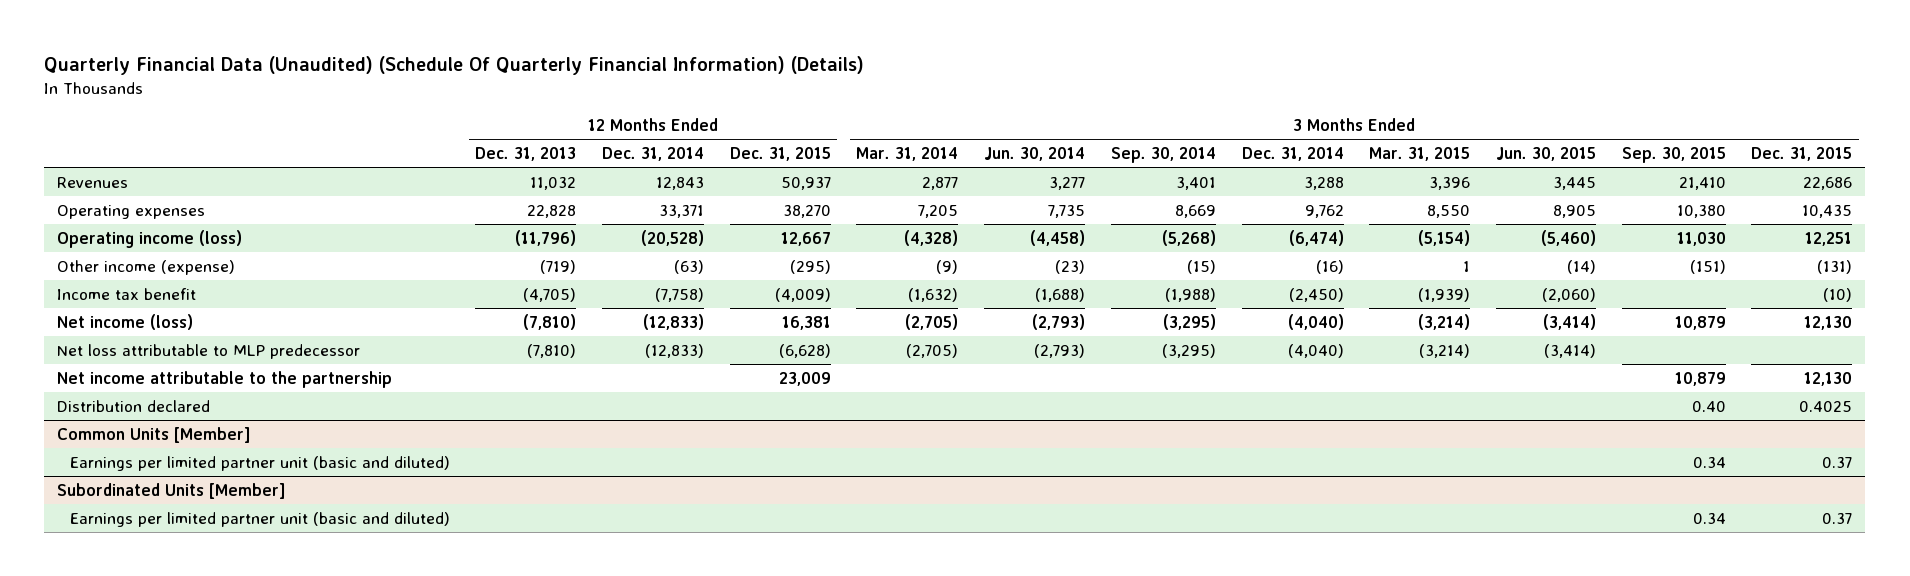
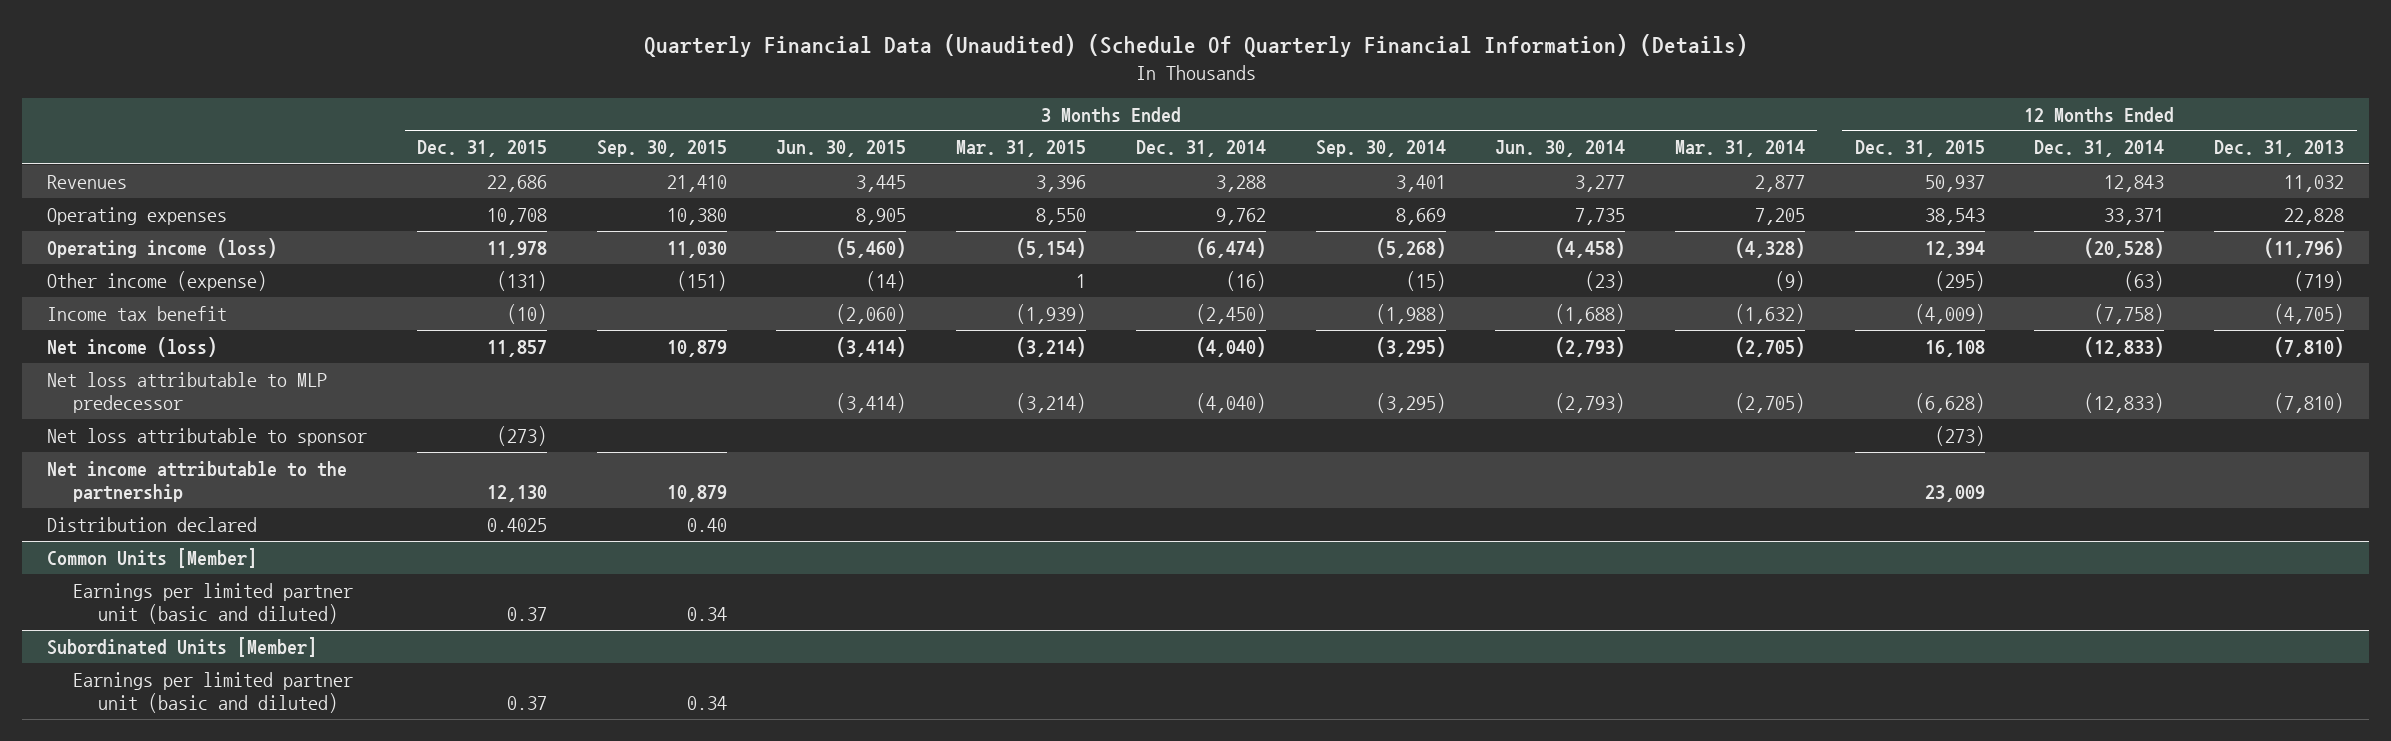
- | 12 Months Ended Dec. 31, 2013 | 12 Months Ended Dec. 31, 2014 | 12 Months Ended Dec. 31, 2015 | 3 Months Ended Mar. 31, 2014 | 3 Months Ended Jun. 30, 2014 | 3 Months Ended Sep. 30, 2014 | 3 Months Ended Dec. 31, 2014 | 3 Months Ended Mar. 31, 2015 | 3 Months Ended Jun. 30, 2015 | 3 Months Ended Sep. 30, 2015 | 3 Months Ended Dec. 31, 2015
+ | 3 Months Ended Dec. 31, 2015 | 3 Months Ended Sep. 30, 2015 | 3 Months Ended Jun. 30, 2015 | 3 Months Ended Mar. 31, 2015 | 3 Months Ended Dec. 31, 2014 | 3 Months Ended Sep. 30, 2014 | 3 Months Ended Jun. 30, 2014 | 3 Months Ended Mar. 31, 2014 | 12 Months Ended Dec. 31, 2015 | 12 Months Ended Dec. 31, 2014 | 12 Months Ended Dec. 31, 2013
- Operating expenses | 22,828 | 33,371 | 38,270 | 7,205 | 7,735 | 8,669 | 9,762 | 8,550 | 8,905 | 10,380 | 10,435
- Operating income (loss) | (11,796) | (20,528) | 12,667 | (4,328) | (4,458) | (5,268) | (6,474) | (5,154) | (5,460) | 11,030 | 12,251
+ Operating expenses | 10,708 | 10,380 | 8,905 | 8,550 | 9,762 | 8,669 | 7,735 | 7,205 | 38,543 | 33,371 | 22,828
+ Operating income (loss) | 11,978 | 11,030 | (5,460) | (5,154) | (6,474) | (5,268) | (4,458) | (4,328) | 12,394 | (20,528) | (11,796)
- Net income (loss) | (7,810) | (12,833) | 16,381 | (2,705) | (2,793) | (3,295) | (4,040) | (3,214) | (3,414) | 10,879 | 12,130
+ Net income (loss) | 11,857 | 10,879 | (3,414) | (3,214) | (4,040) | (3,295) | (2,793) | (2,705) | 16,108 | (12,833) | (7,810)
+ Net loss attributable to sponsor | (273) | | | | | | | | (273) | |

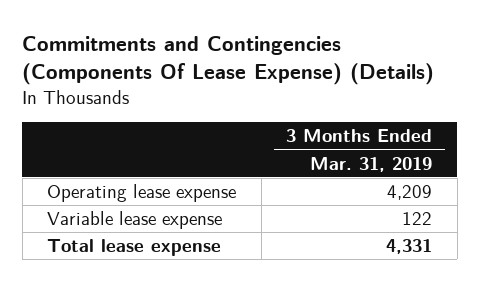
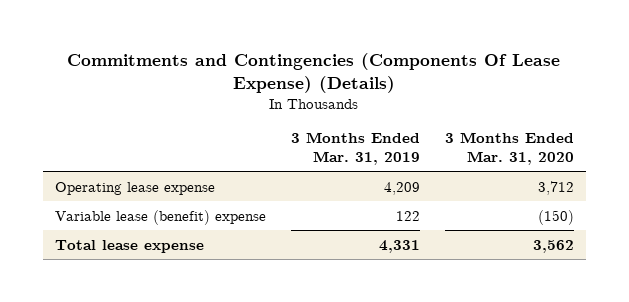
- | 3 Months Ended Mar. 31, 2019
+ | 3 Months Ended Mar. 31, 2019 | 3 Months Ended Mar. 31, 2020
- Variable lease expense | 122
+ Variable lease (benefit) expense | 122 | (150)

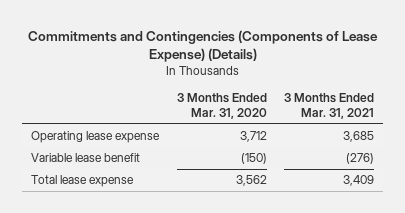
- Commitments and Contingencies (Components Of Lease Expense) (Details)
+ Commitments and Contingencies (Components of Lease Expense) (Details)
- | 3 Months Ended Mar. 31, 2019 | 3 Months Ended Mar. 31, 2020
+ | 3 Months Ended Mar. 31, 2020 | 3 Months Ended Mar. 31, 2021
- Variable lease (benefit) expense | 122 | (150)
+ Variable lease benefit | (150) | (276)

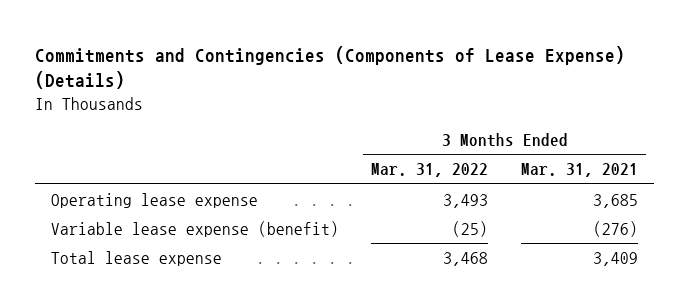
- | 3 Months Ended Mar. 31, 2020 | 3 Months Ended Mar. 31, 2021
+ | 3 Months Ended Mar. 31, 2022 | 3 Months Ended Mar. 31, 2021
- Variable lease benefit | (150) | (276)
+ Variable lease expense (benefit) | (25) | (276)

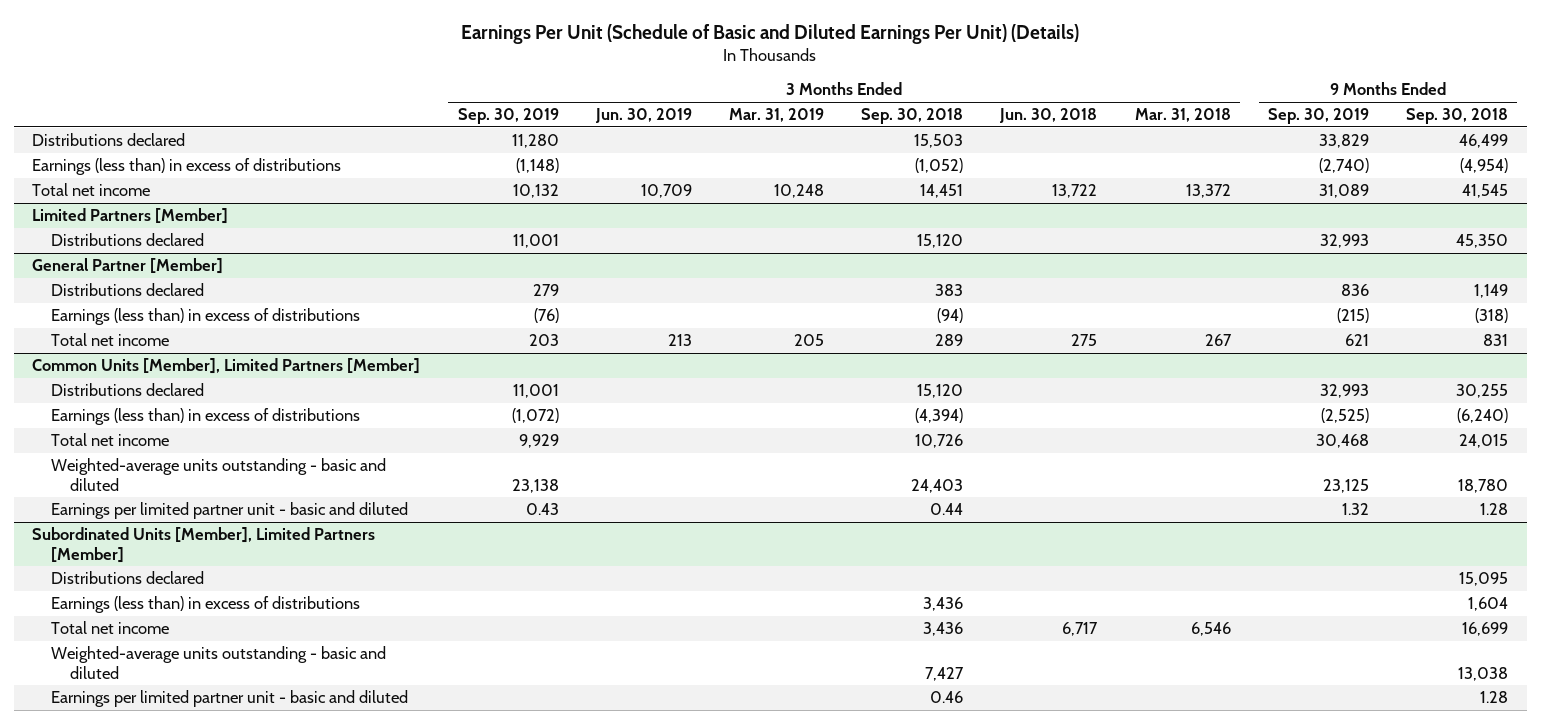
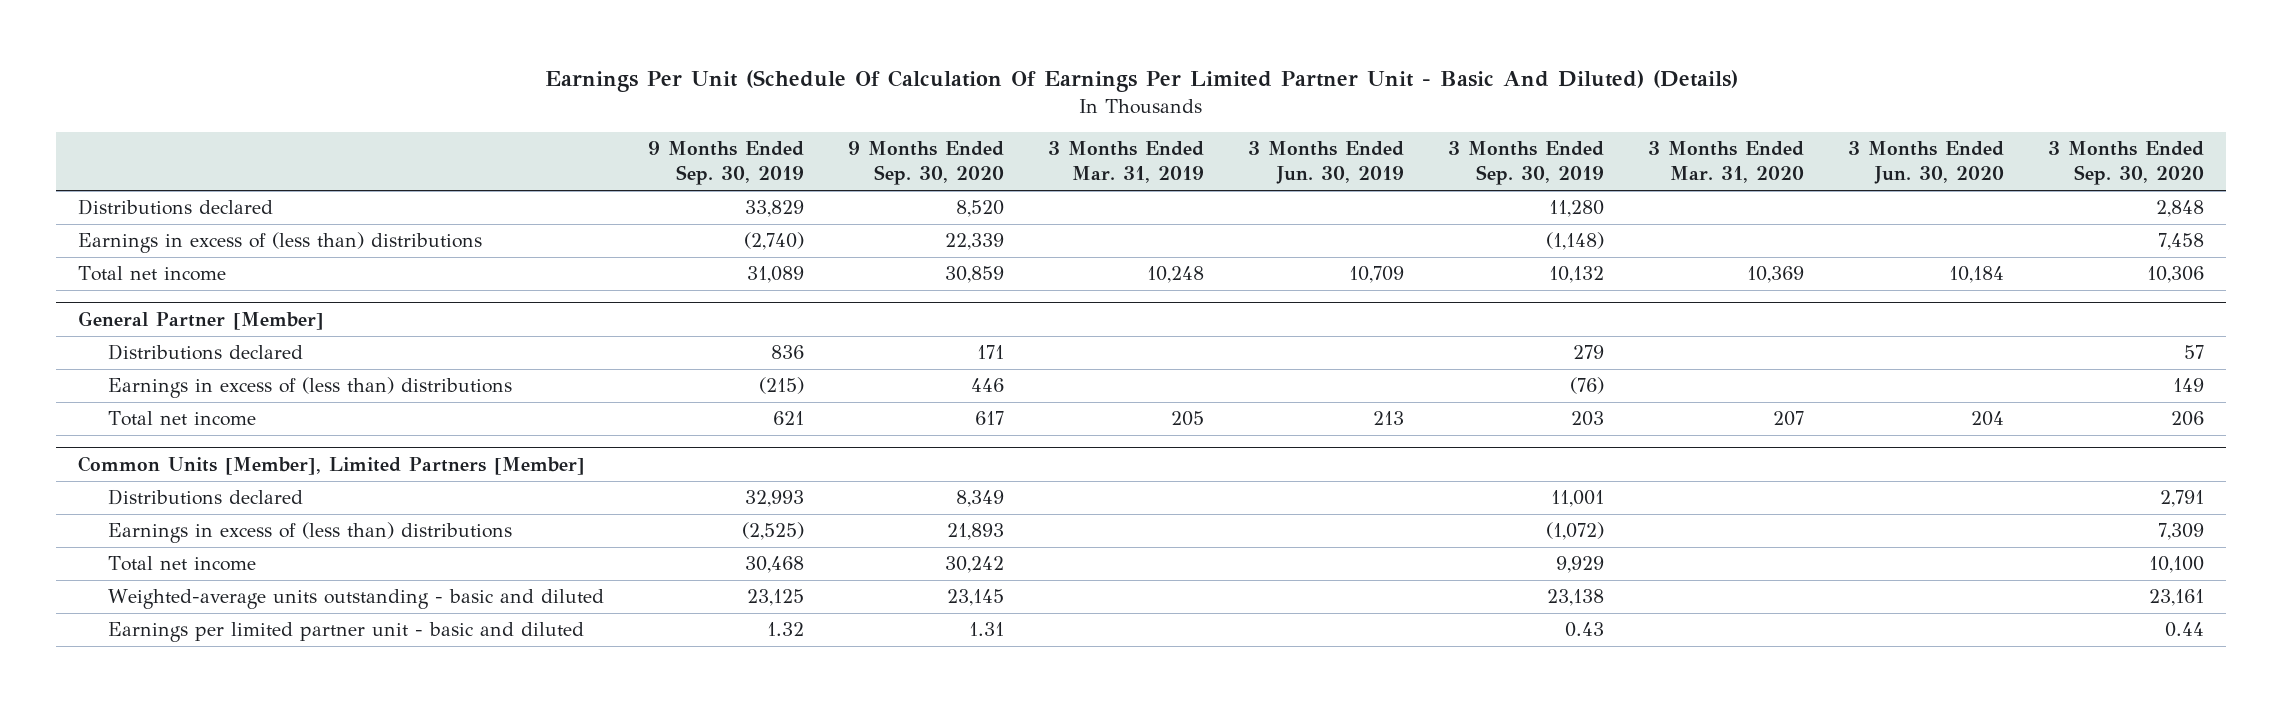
- Earnings Per Unit (Schedule of Basic and Diluted Earnings Per Unit) (Details)
+ Earnings Per Unit (Schedule Of Calculation Of Earnings Per Limited Partner Unit - Basic And Diluted) (Details)
- | 3 Months Ended Sep. 30, 2019 | 3 Months Ended Jun. 30, 2019 | 3 Months Ended Mar. 31, 2019 | 3 Months Ended Sep. 30, 2018 | 3 Months Ended Jun. 30, 2018 | 3 Months Ended Mar. 31, 2018 | 9 Months Ended Sep. 30, 2019 | 9 Months Ended Sep. 30, 2018
+ | 9 Months Ended Sep. 30, 2019 | 9 Months Ended Sep. 30, 2020 | 3 Months Ended Mar. 31, 2019 | 3 Months Ended Jun. 30, 2019 | 3 Months Ended Sep. 30, 2019 | 3 Months Ended Mar. 31, 2020 | 3 Months Ended Jun. 30, 2020 | 3 Months Ended Sep. 30, 2020
- Earnings (less than) in excess of distributions | (1,148) | | | (1,052) | | | (2,740) | (4,954)
+ Earnings in excess of (less than) distributions | (2,740) | 22,339 | | | (1,148) | | | 7,458
- Limited Partners [Member]
- Distributions declared | 11,001 | | | 15,120 | | | 32,993 | 45,350
@ General Partner [Member]
- Earnings (less than) in excess of distributions | (76) | | | (94) | | | (215) | (318)
+ Earnings in excess of (less than) distributions | (215) | 446 | | | (76) | | | 149
@ Common Units [Member], Limited Partners [Member]
- Earnings (less than) in excess of distributions | (1,072) | | | (4,394) | | | (2,525) | (6,240)
+ Earnings in excess of (less than) distributions | (2,525) | 21,893 | | | (1,072) | | | 7,309
- Subordinated Units [Member], Limited Partners [Member]
- Distributions declared | | | | | | | | 15,095
- Earnings (less than) in excess of distributions | | | | 3,436 | | | | 1,604
- Total net income | | | | 3,436 | 6,717 | 6,546 | | 16,699
- Weighted-average units outstanding - basic and diluted | | | | 7,427 | | | | 13,038
- Earnings per limited partner unit - basic and diluted | | | | 0.46 | | | | 1.28

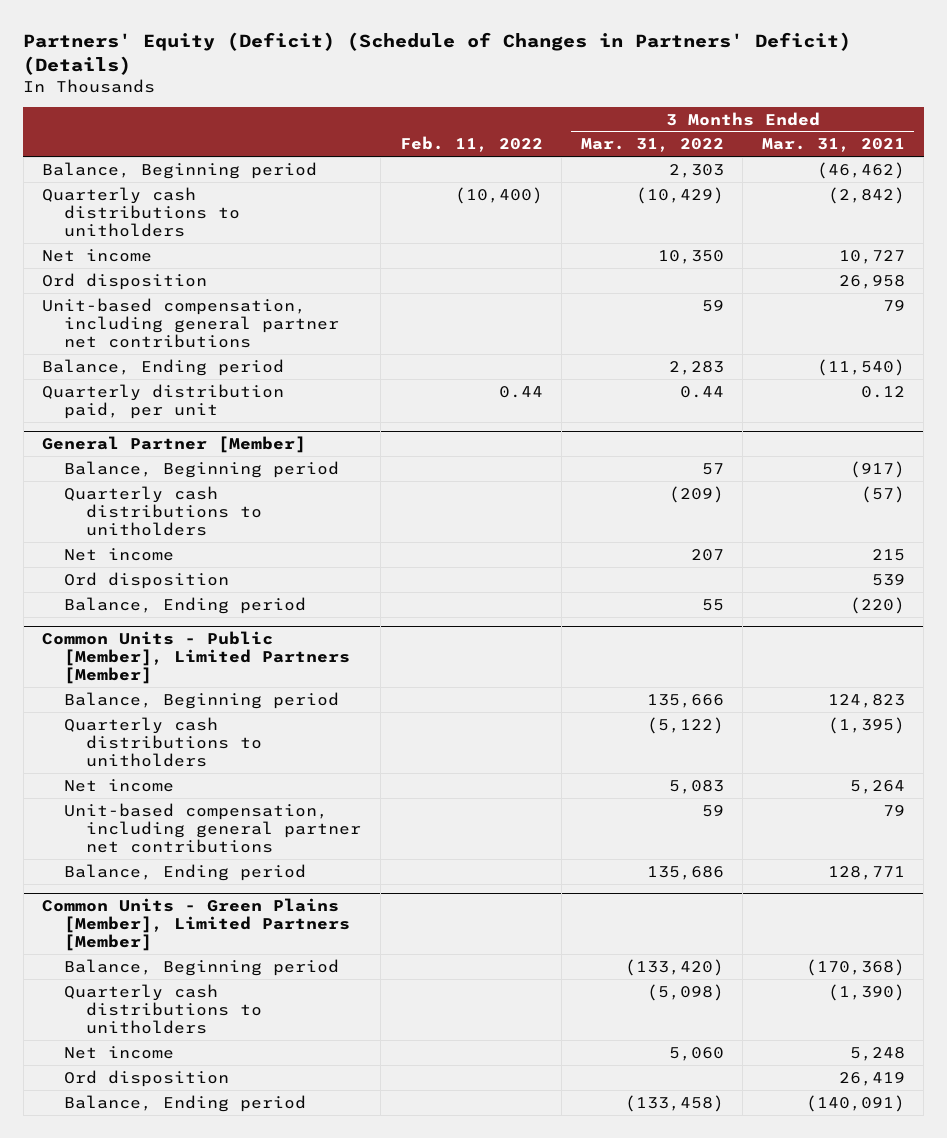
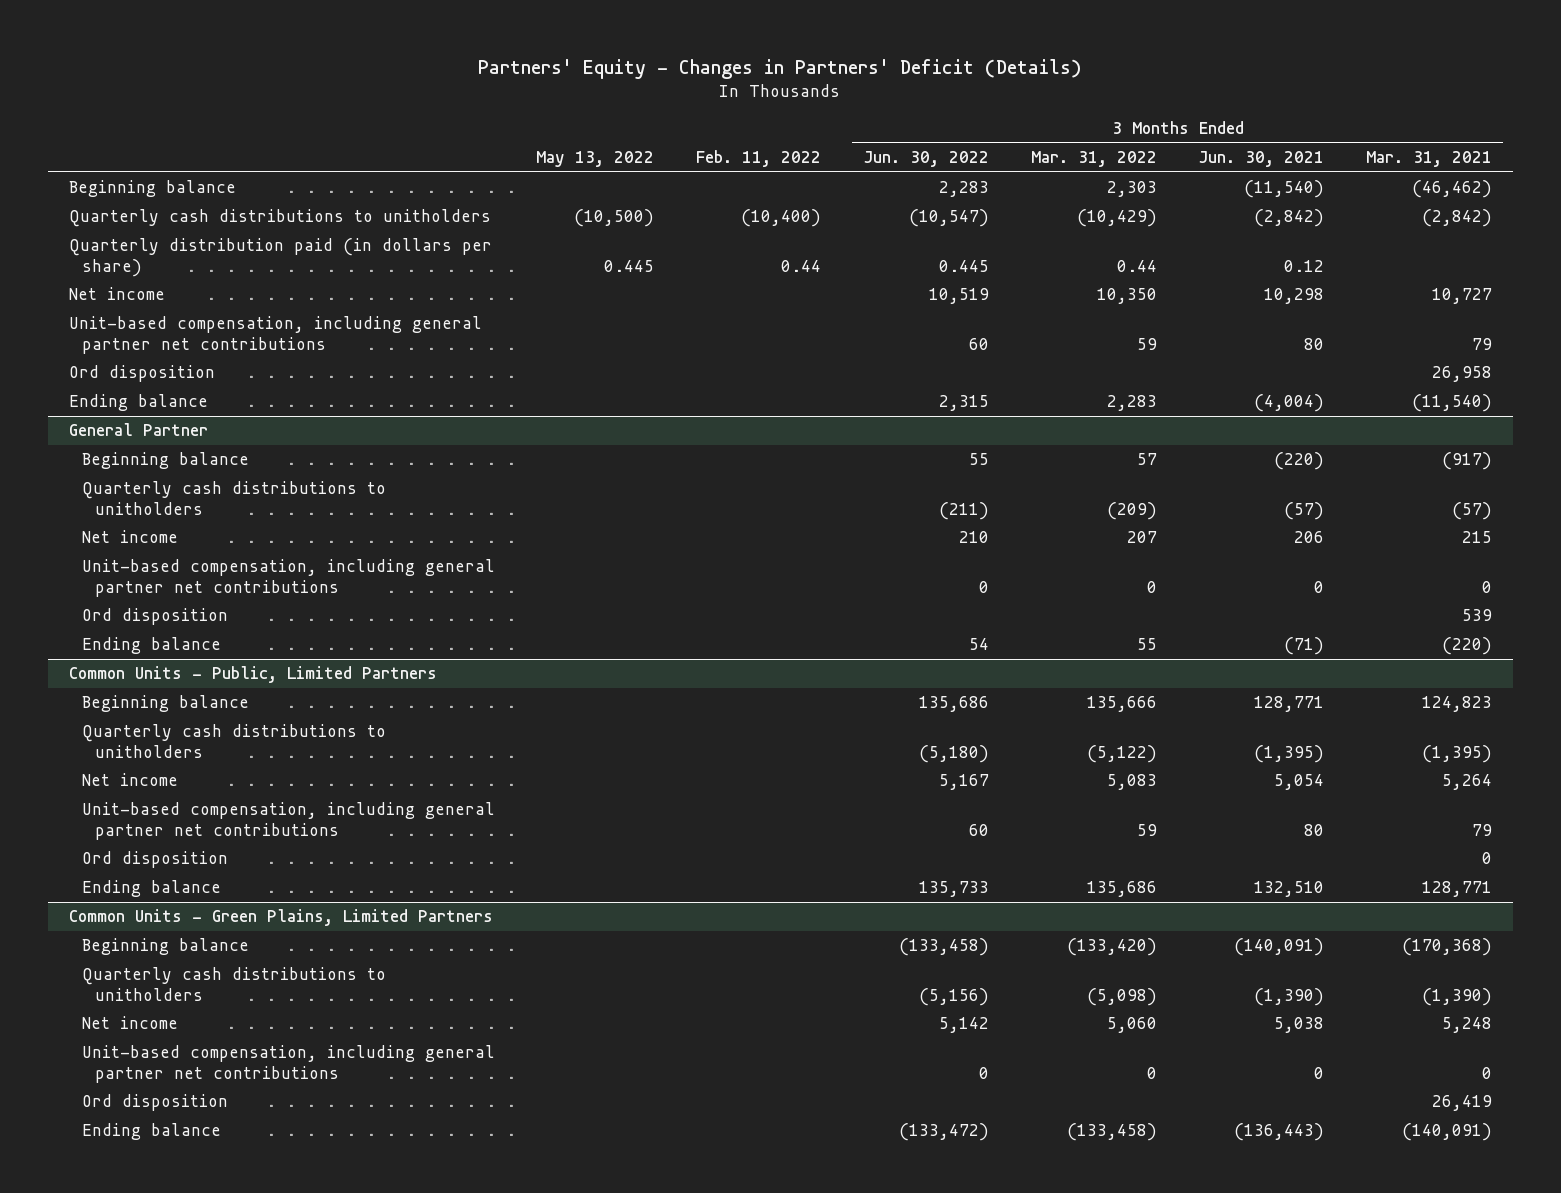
- Partners' Equity (Deficit) (Schedule of Changes in Partners' Deficit) (Details)
+ Partners' Equity - Changes in Partners' Deficit (Details)
- | Feb. 11, 2022 | 3 Months Ended Mar. 31, 2022 | 3 Months Ended Mar. 31, 2021
+ | May 13, 2022 | Feb. 11, 2022 | 3 Months Ended Jun. 30, 2022 | 3 Months Ended Mar. 31, 2022 | 3 Months Ended Jun. 30, 2021 | 3 Months Ended Mar. 31, 2021
- Balance, Beginning period | | 2,303 | (46,462)
+ Beginning balance | | | 2,283 | 2,303 | (11,540) | (46,462)
+ Quarterly distribution paid (in dollars per share) | 0.445 | 0.44 | 0.445 | 0.44 | 0.12 |
- Balance, Ending period | | 2,283 | (11,540)
- Quarterly distribution paid, per unit | 0.44 | 0.44 | 0.12
- General Partner [Member]
- Balance, Beginning period | | 57 | (917)
moved down: Ord disposition | | | | | | 26,958
+ Ending balance | | | 2,315 | 2,283 | (4,004) | (11,540)
+ General Partner
+ Beginning balance | | | 55 | 57 | (220) | (917)
+ Unit-based compensation, including general partner net contributions | | | 0 | 0 | 0 | 0
- Balance, Ending period | | 55 | (220)
- Common Units - Public [Member], Limited Partners [Member]
- Balance, Beginning period | | 135,666 | 124,823
+ Ending balance | | | 54 | 55 | (71) | (220)
+ Common Units - Public, Limited Partners
+ Beginning balance | | | 135,686 | 135,666 | 128,771 | 124,823
- Balance, Ending period | | 135,686 | 128,771
- Common Units - Green Plains [Member], Limited Partners [Member]
- Balance, Beginning period | | (133,420) | (170,368)
+ Ord disposition | | | | | | 0
+ Ending balance | | | 135,733 | 135,686 | 132,510 | 128,771
+ Common Units - Green Plains, Limited Partners
+ Beginning balance | | | (133,458) | (133,420) | (140,091) | (170,368)
+ Unit-based compensation, including general partner net contributions | | | 0 | 0 | 0 | 0
- Balance, Ending period | | (133,458) | (140,091)
+ Ending balance | | | (133,472) | (133,458) | (136,443) | (140,091)

